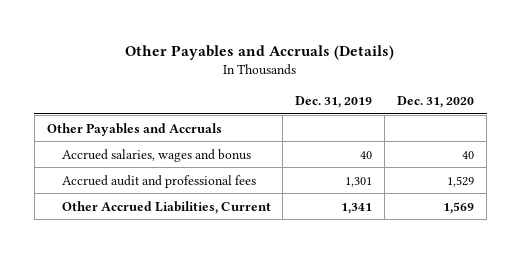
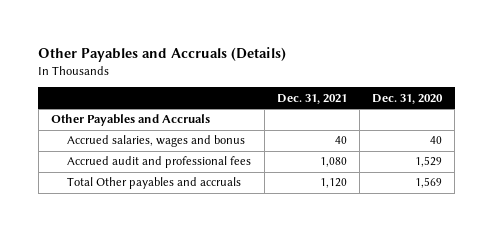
- | Dec. 31, 2019 | Dec. 31, 2020
+ | Dec. 31, 2021 | Dec. 31, 2020
- Other Accrued Liabilities, Current | 1,341 | 1,569
+ Total Other payables and accruals | 1,120 | 1,569

